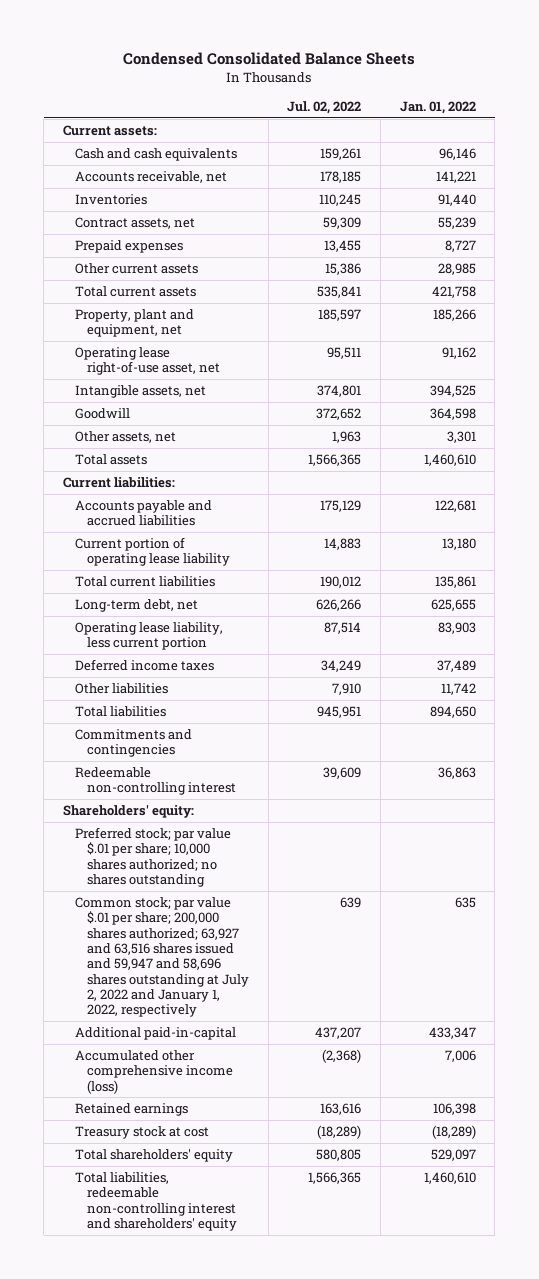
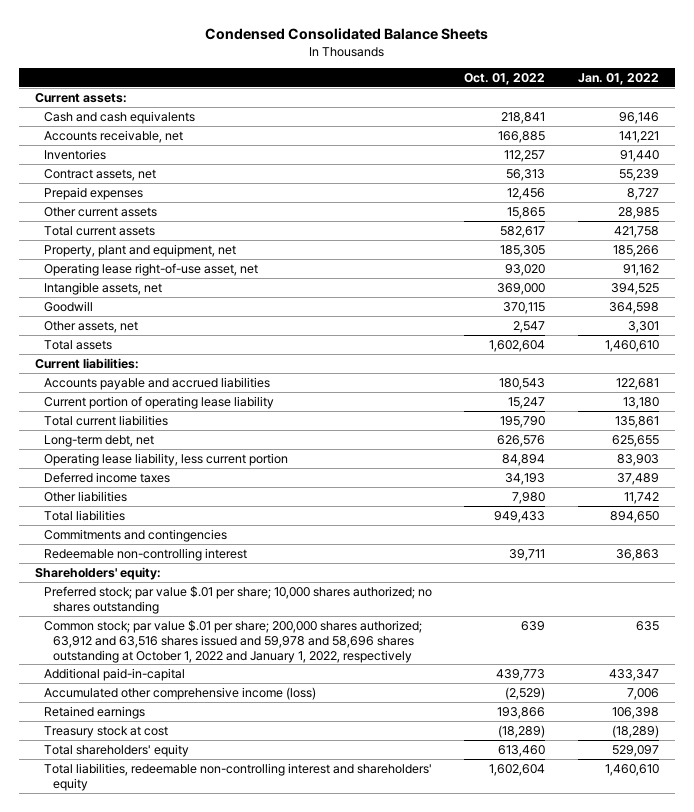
- | Jul. 02, 2022 | Jan. 01, 2022
+ | Oct. 01, 2022 | Jan. 01, 2022
- Common stock; par value $.01 per share; 200,000 shares authorized; 63,927 and 63,516 shares issued and 59,947 and 58,696 shares outstanding at July 2, 2022 and January 1, 2022, respectively | 639 | 635
+ Common stock; par value $.01 per share; 200,000 shares authorized; 63,912 and 63,516 shares issued and 59,978 and 58,696 shares outstanding at October 1, 2022 and January 1, 2022, respectively | 639 | 635

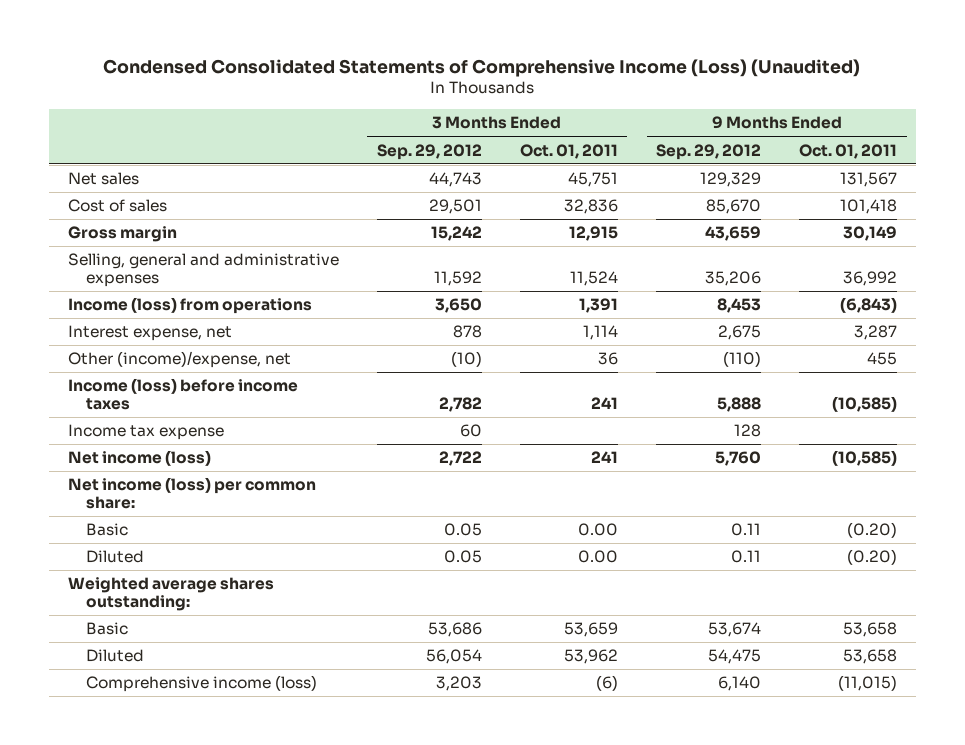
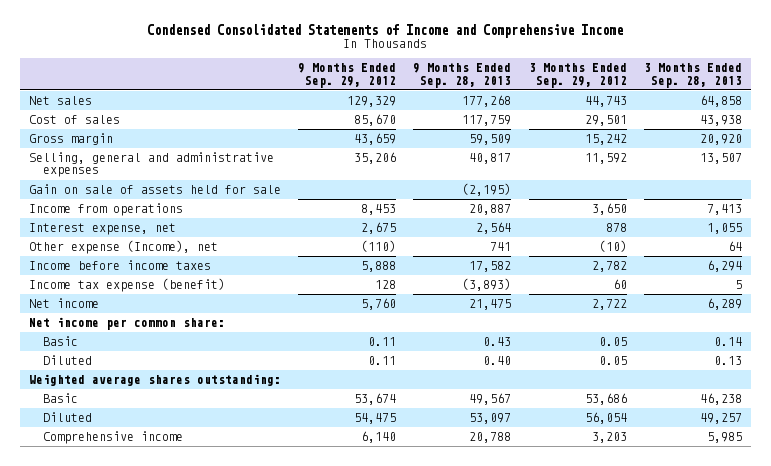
- Condensed Consolidated Statements of Comprehensive Income (Loss) (Unaudited)
+ Condensed Consolidated Statements of Income and Comprehensive Income
- | 3 Months Ended Sep. 29, 2012 | 3 Months Ended Oct. 01, 2011 | 9 Months Ended Sep. 29, 2012 | 9 Months Ended Oct. 01, 2011
+ | 9 Months Ended Sep. 29, 2012 | 9 Months Ended Sep. 28, 2013 | 3 Months Ended Sep. 29, 2012 | 3 Months Ended Sep. 28, 2013
- Income (loss) from operations | 3,650 | 1,391 | 8,453 | (6,843)
+ Gain on sale of assets held for sale | | (2,195) | |
+ Income from operations | 8,453 | 20,887 | 3,650 | 7,413
- Other (income)/expense, net | (10) | 36 | (110) | 455
- Income (loss) before income taxes | 2,782 | 241 | 5,888 | (10,585)
- Income tax expense | 60 | | 128 |
- Net income (loss) | 2,722 | 241 | 5,760 | (10,585)
- Net income (loss) per common share:
+ Other expense (Income), net | (110) | 741 | (10) | 64
+ Income before income taxes | 5,888 | 17,582 | 2,782 | 6,294
+ Income tax expense (benefit) | 128 | (3,893) | 60 | 5
+ Net income | 5,760 | 21,475 | 2,722 | 6,289
+ Net income per common share:
- Comprehensive income (loss) | 3,203 | (6) | 6,140 | (11,015)
+ Comprehensive income | 6,140 | 20,788 | 3,203 | 5,985

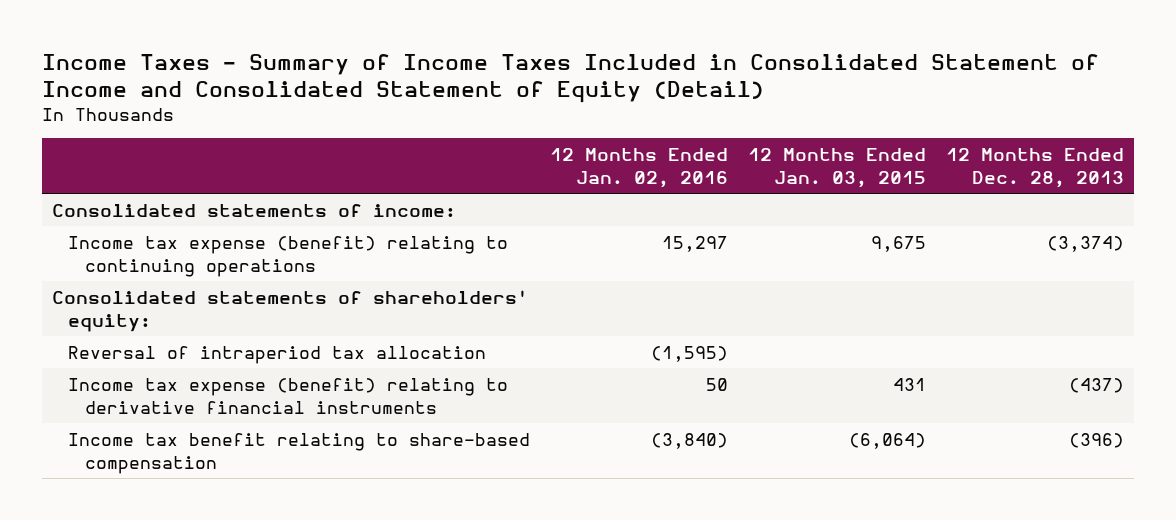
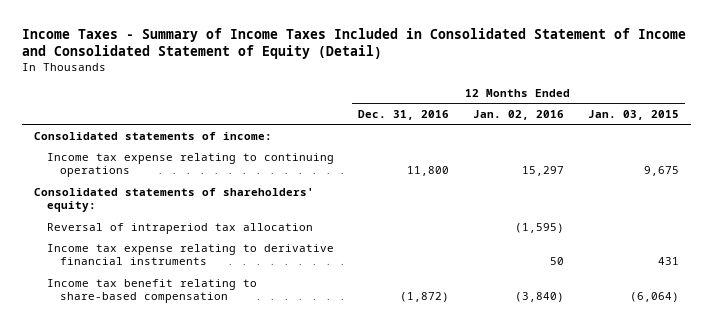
- | 12 Months Ended Jan. 02, 2016 | 12 Months Ended Jan. 03, 2015 | 12 Months Ended Dec. 28, 2013
+ | 12 Months Ended Dec. 31, 2016 | 12 Months Ended Jan. 02, 2016 | 12 Months Ended Jan. 03, 2015
- Income tax expense (benefit) relating to continuing operations | 15,297 | 9,675 | (3,374)
+ Income tax expense relating to continuing operations | 11,800 | 15,297 | 9,675
- Income tax expense (benefit) relating to derivative financial instruments | 50 | 431 | (437)
+ Income tax expense relating to derivative financial instruments | | 50 | 431

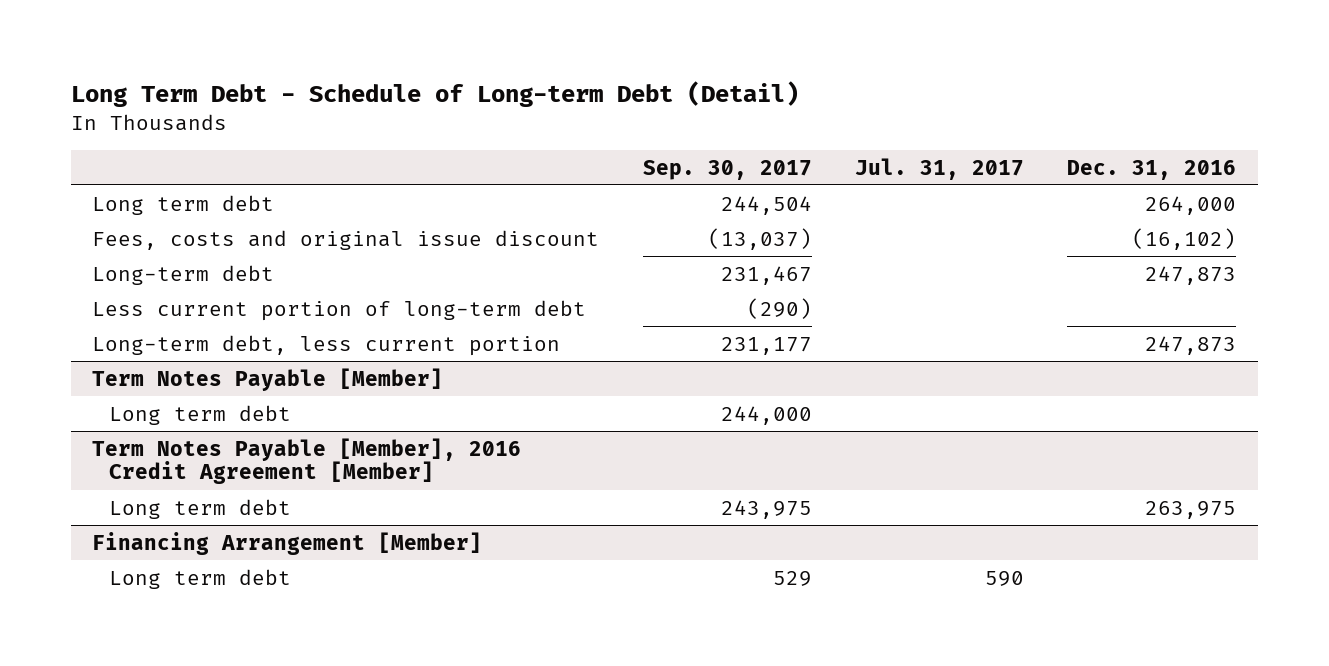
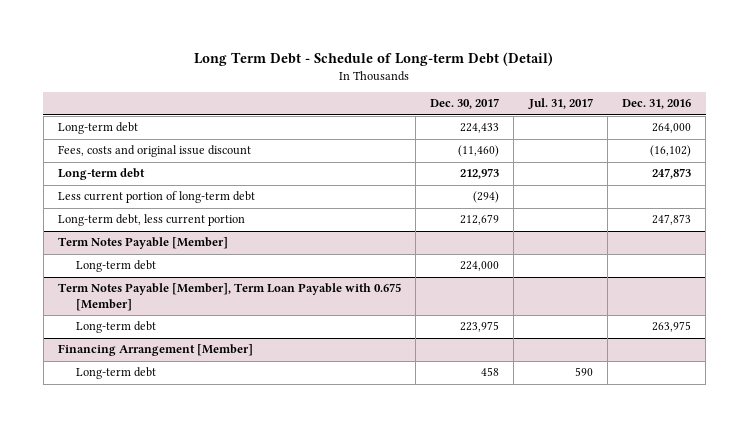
- | Sep. 30, 2017 | Jul. 31, 2017 | Dec. 31, 2016
+ | Dec. 30, 2017 | Jul. 31, 2017 | Dec. 31, 2016
- Long term debt | 244,504 | | 264,000
+ Long-term debt | 224,433 | | 264,000
@ Term Notes Payable [Member]
- Long term debt | 244,000 | |
- Term Notes Payable [Member], 2016 Credit Agreement [Member]
- Long term debt | 243,975 | | 263,975
@ Term Notes Payable [Member]
+ Long-term debt | 224,000 | |
+ Term Notes Payable [Member], Term Loan Payable with 0.675 [Member]
+ Long-term debt | 223,975 | | 263,975
@ Financing Arrangement [Member]
- Long term debt | 529 | 590 |
+ Long-term debt | 458 | 590 |

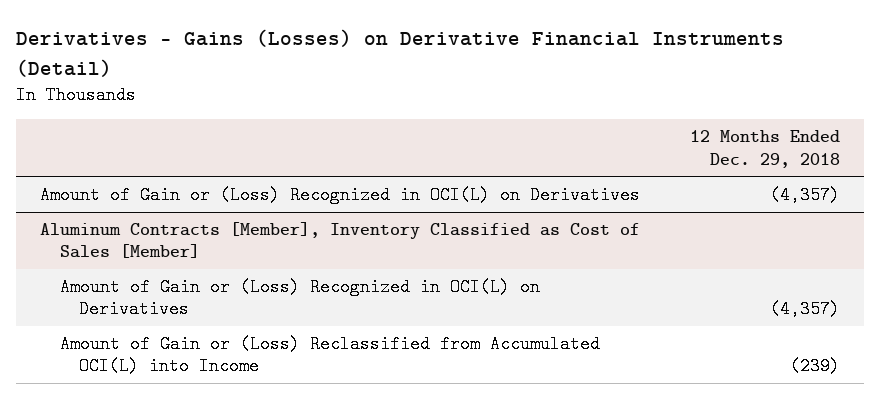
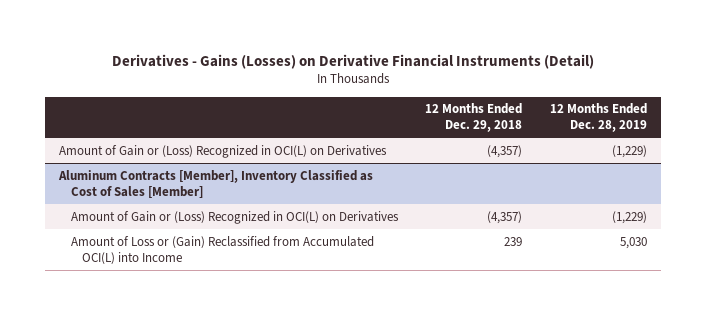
- | 12 Months Ended Dec. 29, 2018
+ | 12 Months Ended Dec. 29, 2018 | 12 Months Ended Dec. 28, 2019
@ Aluminum Contracts [Member], Inventory Classified as Cost of Sales [Member]
- Amount of Gain or (Loss) Reclassified from Accumulated OCI(L) into Income | (239)
+ Amount of Loss or (Gain) Reclassified from Accumulated OCI(L) into Income | 239 | 5,030

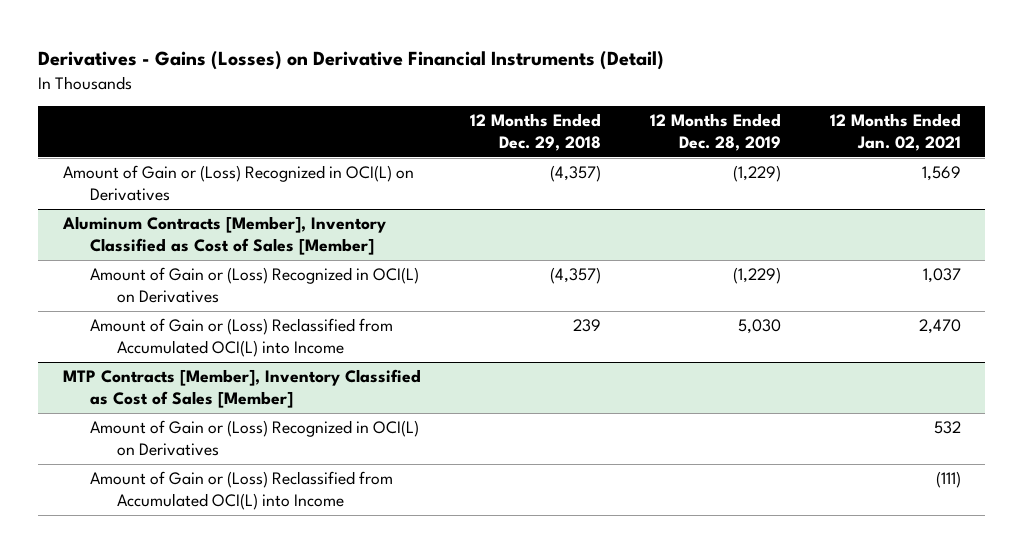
- | 12 Months Ended Dec. 29, 2018 | 12 Months Ended Dec. 28, 2019
+ | 12 Months Ended Dec. 29, 2018 | 12 Months Ended Dec. 28, 2019 | 12 Months Ended Jan. 02, 2021
@ Aluminum Contracts [Member], Inventory Classified as Cost of Sales [Member]
- Amount of Loss or (Gain) Reclassified from Accumulated OCI(L) into Income | 239 | 5,030
+ Amount of Gain or (Loss) Reclassified from Accumulated OCI(L) into Income | 239 | 5,030 | 2,470
+ MTP Contracts [Member], Inventory Classified as Cost of Sales [Member]
+ Amount of Gain or (Loss) Recognized in OCI(L) on Derivatives | | | 532
+ Amount of Gain or (Loss) Reclassified from Accumulated OCI(L) into Income | | | (111)

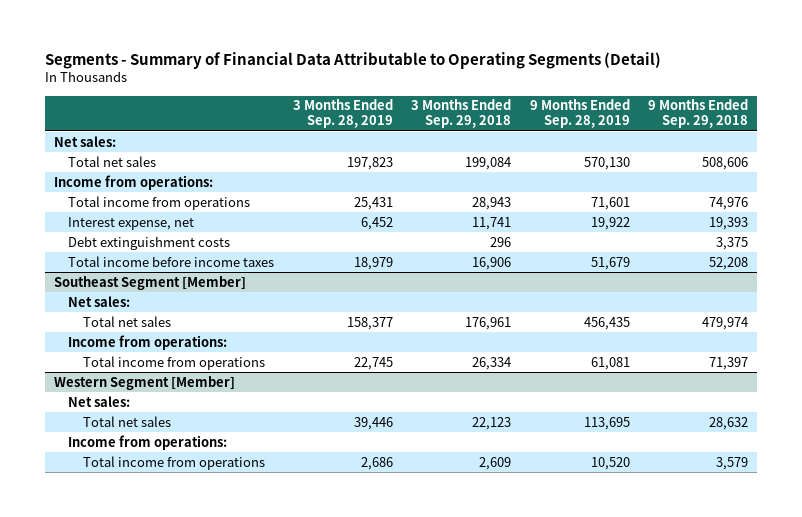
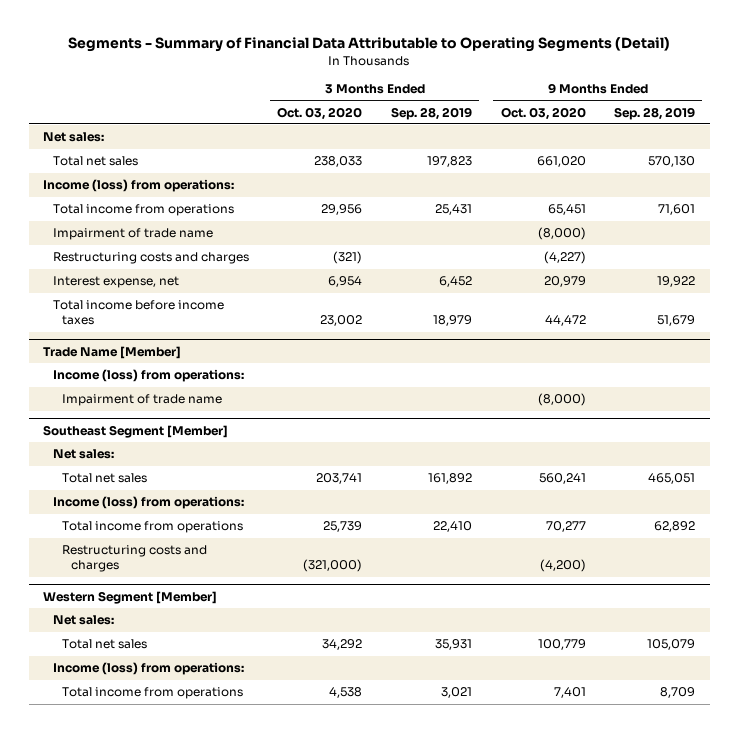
- | 3 Months Ended Sep. 28, 2019 | 3 Months Ended Sep. 29, 2018 | 9 Months Ended Sep. 28, 2019 | 9 Months Ended Sep. 29, 2018
+ | 3 Months Ended Oct. 03, 2020 | 3 Months Ended Sep. 28, 2019 | 9 Months Ended Oct. 03, 2020 | 9 Months Ended Sep. 28, 2019
- Income from operations:
+ Income (loss) from operations:
+ Impairment of trade name | | | (8,000) |
+ Restructuring costs and charges | (321) | | (4,227) |
- Debt extinguishment costs | | 296 | | 3,375
+ Trade Name [Member]
+ Income (loss) from operations:
+ Impairment of trade name | | | (8,000) |
@ Southeast Segment [Member]
- Total net sales | 158,377 | 176,961 | 456,435 | 479,974
- Income from operations:
- Total income from operations | 22,745 | 26,334 | 61,081 | 71,397
+ Total net sales | 203,741 | 161,892 | 560,241 | 465,051
+ Income (loss) from operations:
+ Total income from operations | 25,739 | 22,410 | 70,277 | 62,892
+ Restructuring costs and charges | (321,000) | | (4,200) |
@ Western Segment [Member]
- Total net sales | 39,446 | 22,123 | 113,695 | 28,632
- Income from operations:
- Total income from operations | 2,686 | 2,609 | 10,520 | 3,579
+ Total net sales | 34,292 | 35,931 | 100,779 | 105,079
+ Income (loss) from operations:
+ Total income from operations | 4,538 | 3,021 | 7,401 | 8,709

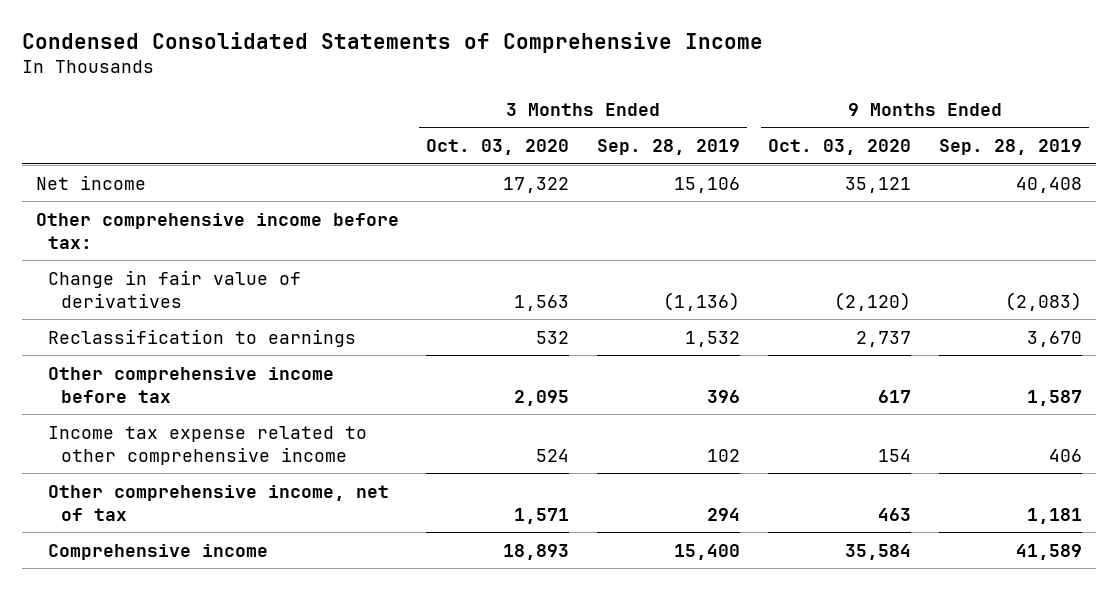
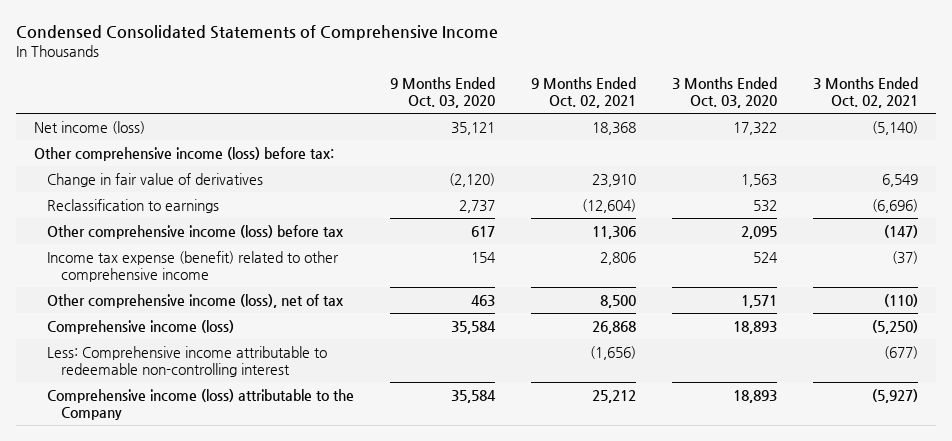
- | 3 Months Ended Oct. 03, 2020 | 3 Months Ended Sep. 28, 2019 | 9 Months Ended Oct. 03, 2020 | 9 Months Ended Sep. 28, 2019
+ | 9 Months Ended Oct. 03, 2020 | 9 Months Ended Oct. 02, 2021 | 3 Months Ended Oct. 03, 2020 | 3 Months Ended Oct. 02, 2021
- Net income | 17,322 | 15,106 | 35,121 | 40,408
- Other comprehensive income before tax:
+ Net income (loss) | 35,121 | 18,368 | 17,322 | (5,140)
+ Other comprehensive income (loss) before tax:
- Other comprehensive income before tax | 2,095 | 396 | 617 | 1,587
- Income tax expense related to other comprehensive income | 524 | 102 | 154 | 406
- Other comprehensive income, net of tax | 1,571 | 294 | 463 | 1,181
- Comprehensive income | 18,893 | 15,400 | 35,584 | 41,589
+ Other comprehensive income (loss) before tax | 617 | 11,306 | 2,095 | (147)
+ Income tax expense (benefit) related to other comprehensive income | 154 | 2,806 | 524 | (37)
+ Other comprehensive income (loss), net of tax | 463 | 8,500 | 1,571 | (110)
+ Comprehensive income (loss) | 35,584 | 26,868 | 18,893 | (5,250)
+ Less: Comprehensive income attributable to redeemable non-controlling interest | | (1,656) | | (677)
+ Comprehensive income (loss) attributable to the Company | 35,584 | 25,212 | 18,893 | (5,927)

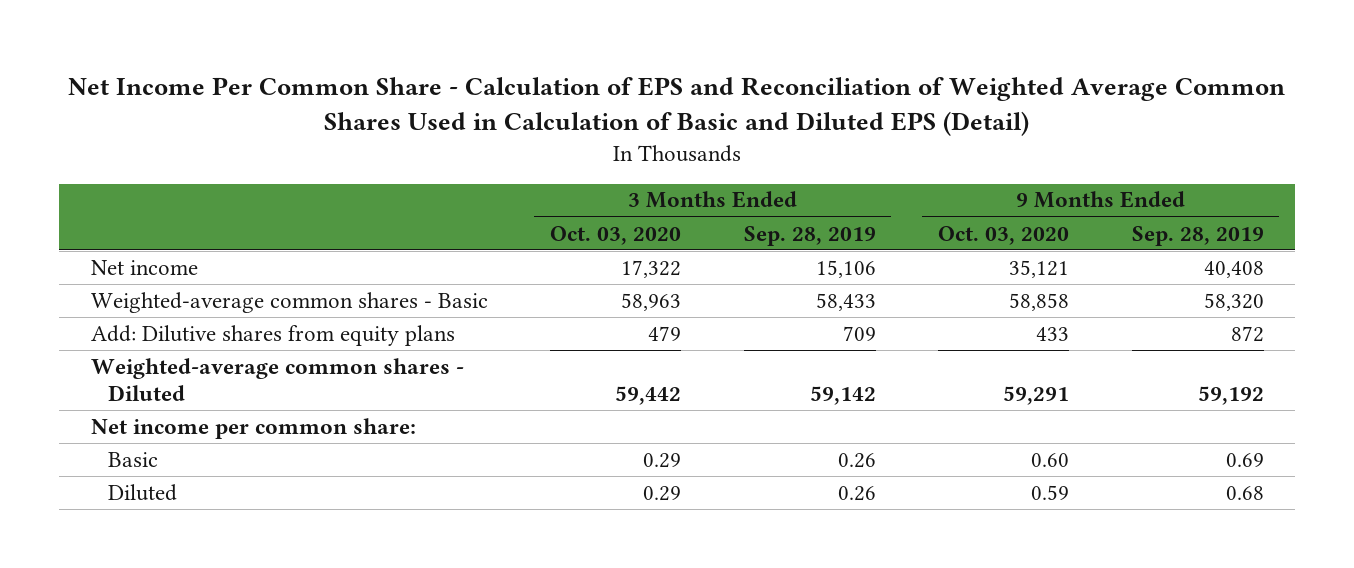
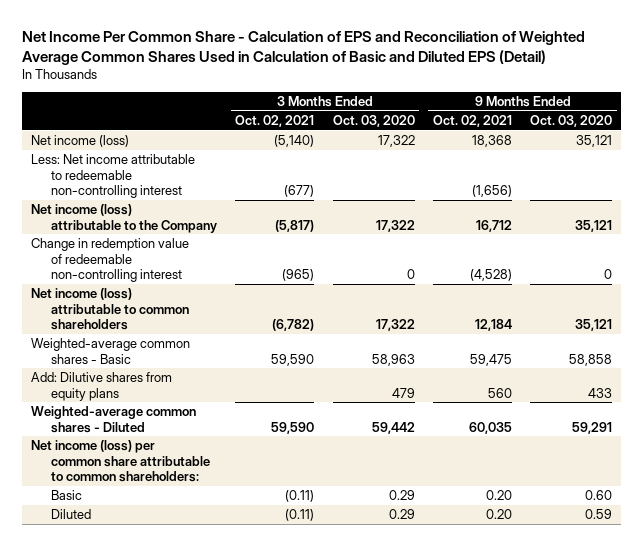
- | 3 Months Ended Oct. 03, 2020 | 3 Months Ended Sep. 28, 2019 | 9 Months Ended Oct. 03, 2020 | 9 Months Ended Sep. 28, 2019
+ | 3 Months Ended Oct. 02, 2021 | 3 Months Ended Oct. 03, 2020 | 9 Months Ended Oct. 02, 2021 | 9 Months Ended Oct. 03, 2020
- Net income | 17,322 | 15,106 | 35,121 | 40,408
+ Net income (loss) | (5,140) | 17,322 | 18,368 | 35,121
+ Less: Net income attributable to redeemable non-controlling interest | (677) | | (1,656) |
+ Net income (loss) attributable to the Company | (5,817) | 17,322 | 16,712 | 35,121
+ Change in redemption value of redeemable non-controlling interest | (965) | 0 | (4,528) | 0
+ Net income (loss) attributable to common shareholders | (6,782) | 17,322 | 12,184 | 35,121
- Net income per common share:
+ Net income (loss) per common share attributable to common shareholders:

